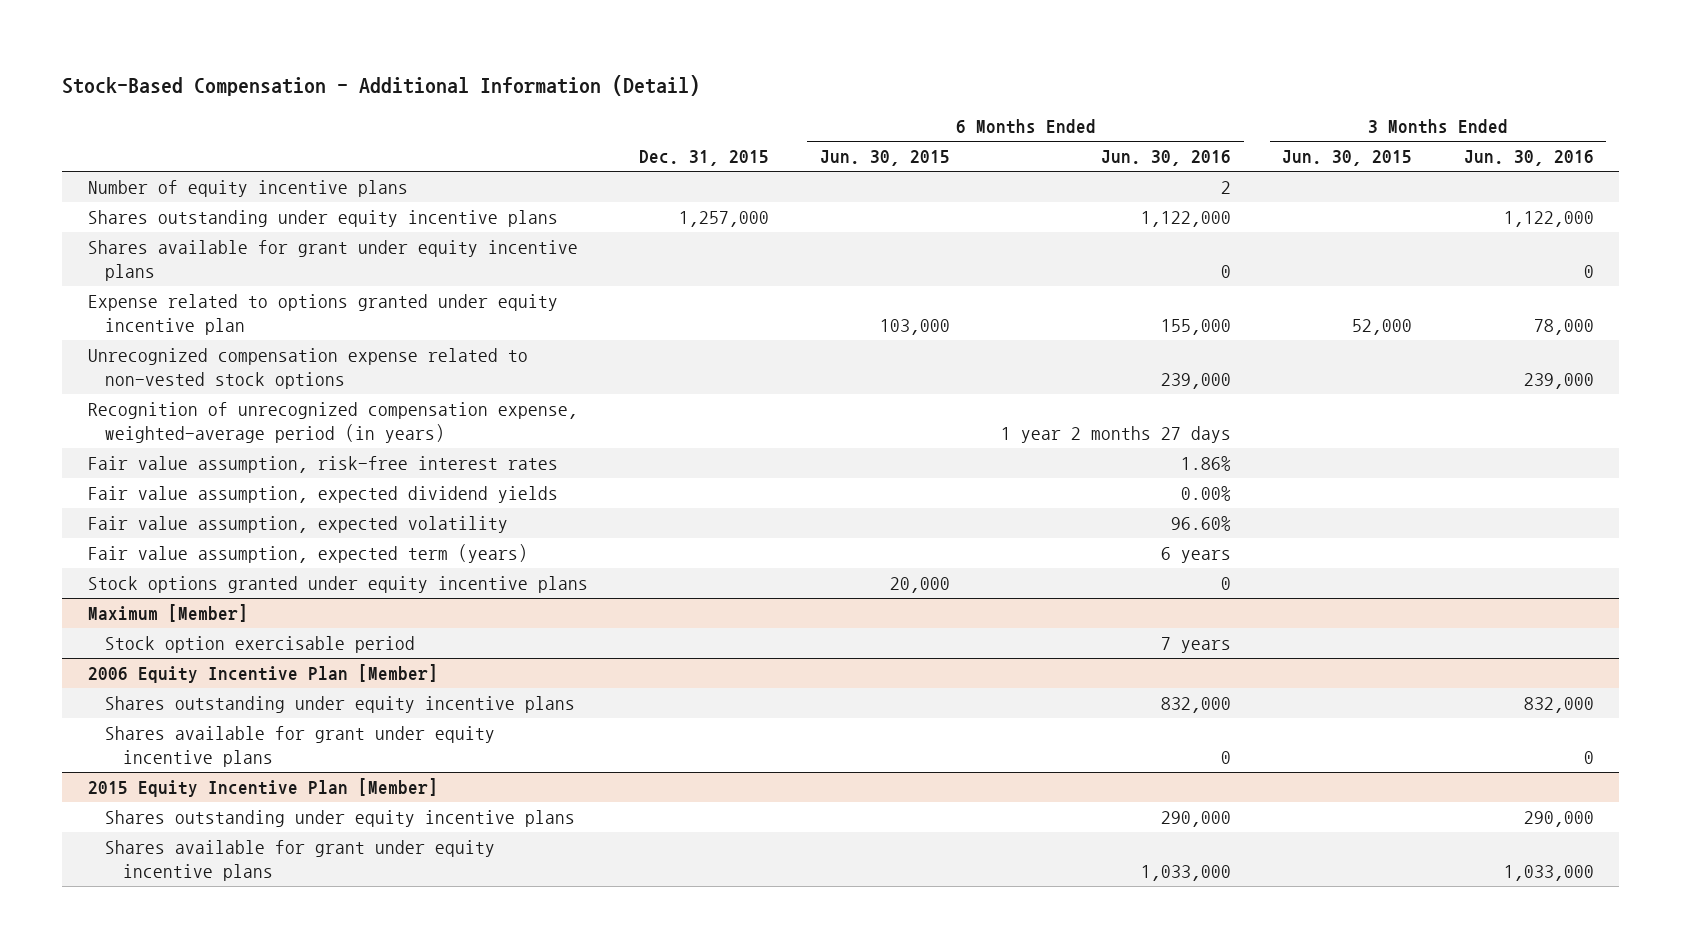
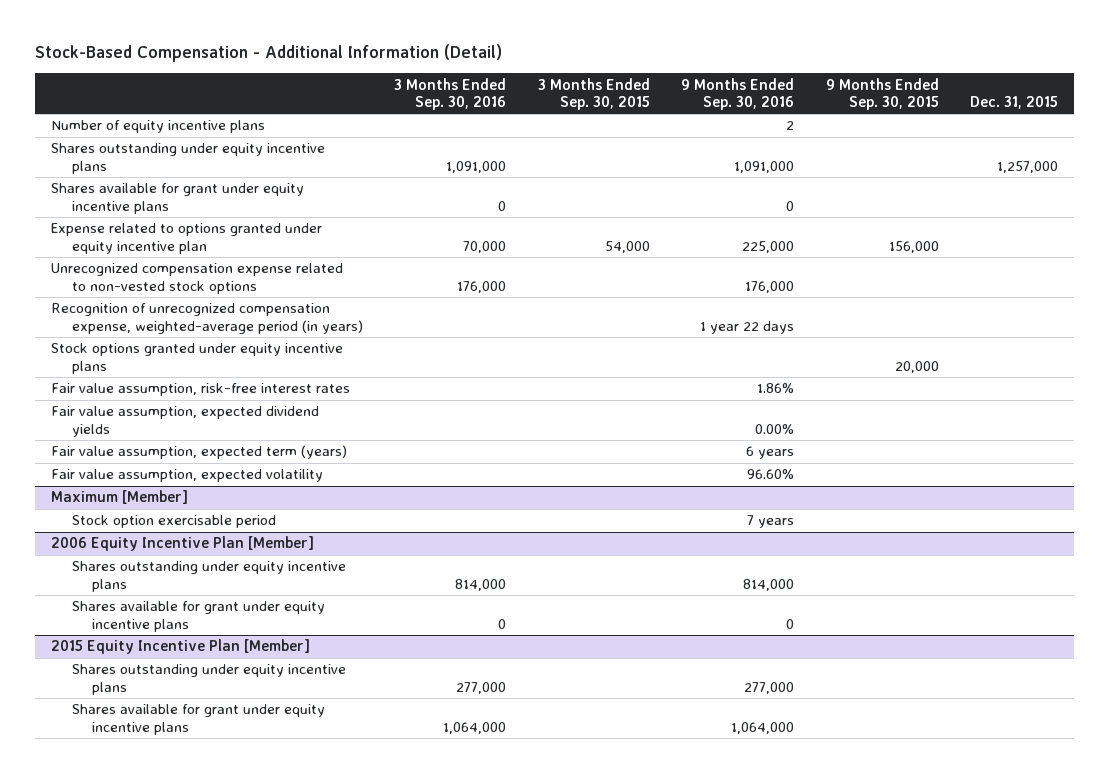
- | Dec. 31, 2015 | 6 Months Ended Jun. 30, 2015 | 6 Months Ended Jun. 30, 2016 | 3 Months Ended Jun. 30, 2015 | 3 Months Ended Jun. 30, 2016
+ | 3 Months Ended Sep. 30, 2016 | 3 Months Ended Sep. 30, 2015 | 9 Months Ended Sep. 30, 2016 | 9 Months Ended Sep. 30, 2015 | Dec. 31, 2015
moved up: Stock options granted under equity incentive plans | | | | 20,000 |
moved down: Fair value assumption, expected volatility | | | 96.60% | |

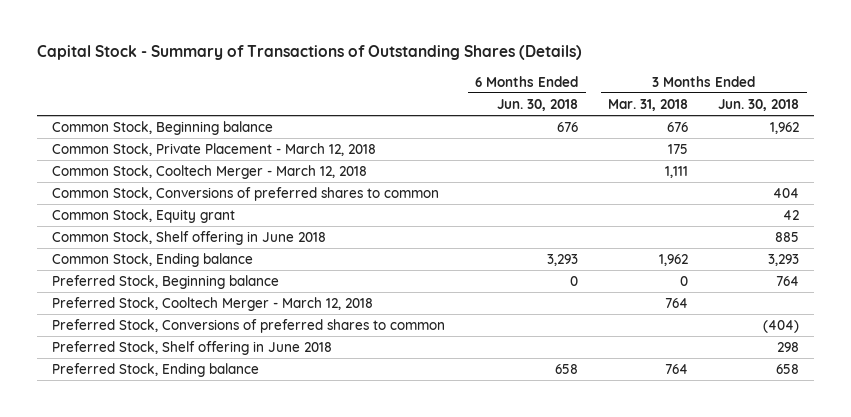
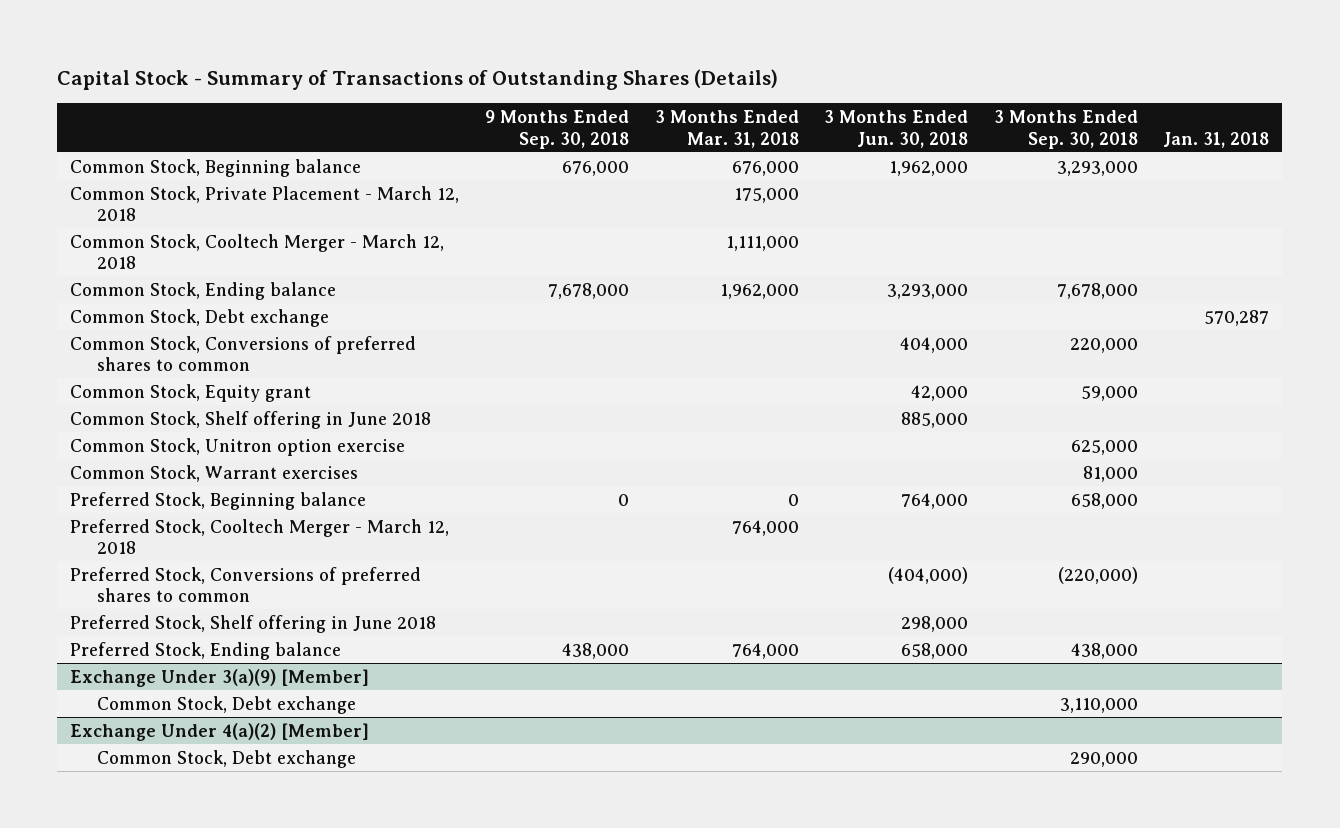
- | 6 Months Ended Jun. 30, 2018 | 3 Months Ended Mar. 31, 2018 | 3 Months Ended Jun. 30, 2018
+ | 9 Months Ended Sep. 30, 2018 | 3 Months Ended Mar. 31, 2018 | 3 Months Ended Jun. 30, 2018 | 3 Months Ended Sep. 30, 2018 | Jan. 31, 2018
- Common Stock, Beginning balance | 676 | 676 | 1,962
- Common Stock, Private Placement - March 12, 2018 | | 175 |
- Common Stock, Cooltech Merger - March 12, 2018 | | 1,111 |
- Common Stock, Conversions of preferred shares to common | | | 404
- Common Stock, Equity grant | | | 42
- Common Stock, Shelf offering in June 2018 | | | 885
- Common Stock, Ending balance | 3,293 | 1,962 | 3,293
- Preferred Stock, Beginning balance | 0 | 0 | 764
- Preferred Stock, Cooltech Merger - March 12, 2018 | | 764 |
- Preferred Stock, Conversions of preferred shares to common | | | (404)
- Preferred Stock, Shelf offering in June 2018 | | | 298
- Preferred Stock, Ending balance | 658 | 764 | 658
+ Common Stock, Beginning balance | 676,000 | 676,000 | 1,962,000 | 3,293,000 |
+ Common Stock, Private Placement - March 12, 2018 | | 175,000 | | |
+ Common Stock, Cooltech Merger - March 12, 2018 | | 1,111,000 | | |
+ Common Stock, Ending balance | 7,678,000 | 1,962,000 | 3,293,000 | 7,678,000 |
+ Common Stock, Debt exchange | | | | | 570,287
+ Common Stock, Conversions of preferred shares to common | | | 404,000 | 220,000 |
+ Common Stock, Equity grant | | | 42,000 | 59,000 |
+ Common Stock, Shelf offering in June 2018 | | | 885,000 | |
+ Common Stock, Unitron option exercise | | | | 625,000 |
+ Common Stock, Warrant exercises | | | | 81,000 |
+ Preferred Stock, Beginning balance | 0 | 0 | 764,000 | 658,000 |
+ Preferred Stock, Cooltech Merger - March 12, 2018 | | 764,000 | | |
+ Preferred Stock, Conversions of preferred shares to common | | | (404,000) | (220,000) |
+ Preferred Stock, Shelf offering in June 2018 | | | 298,000 | |
+ Preferred Stock, Ending balance | 438,000 | 764,000 | 658,000 | 438,000 |
+ Exchange Under 3(a)(9) [Member]
+ Common Stock, Debt exchange | | | | 3,110,000 |
+ Exchange Under 4(a)(2) [Member]
+ Common Stock, Debt exchange | | | | 290,000 |

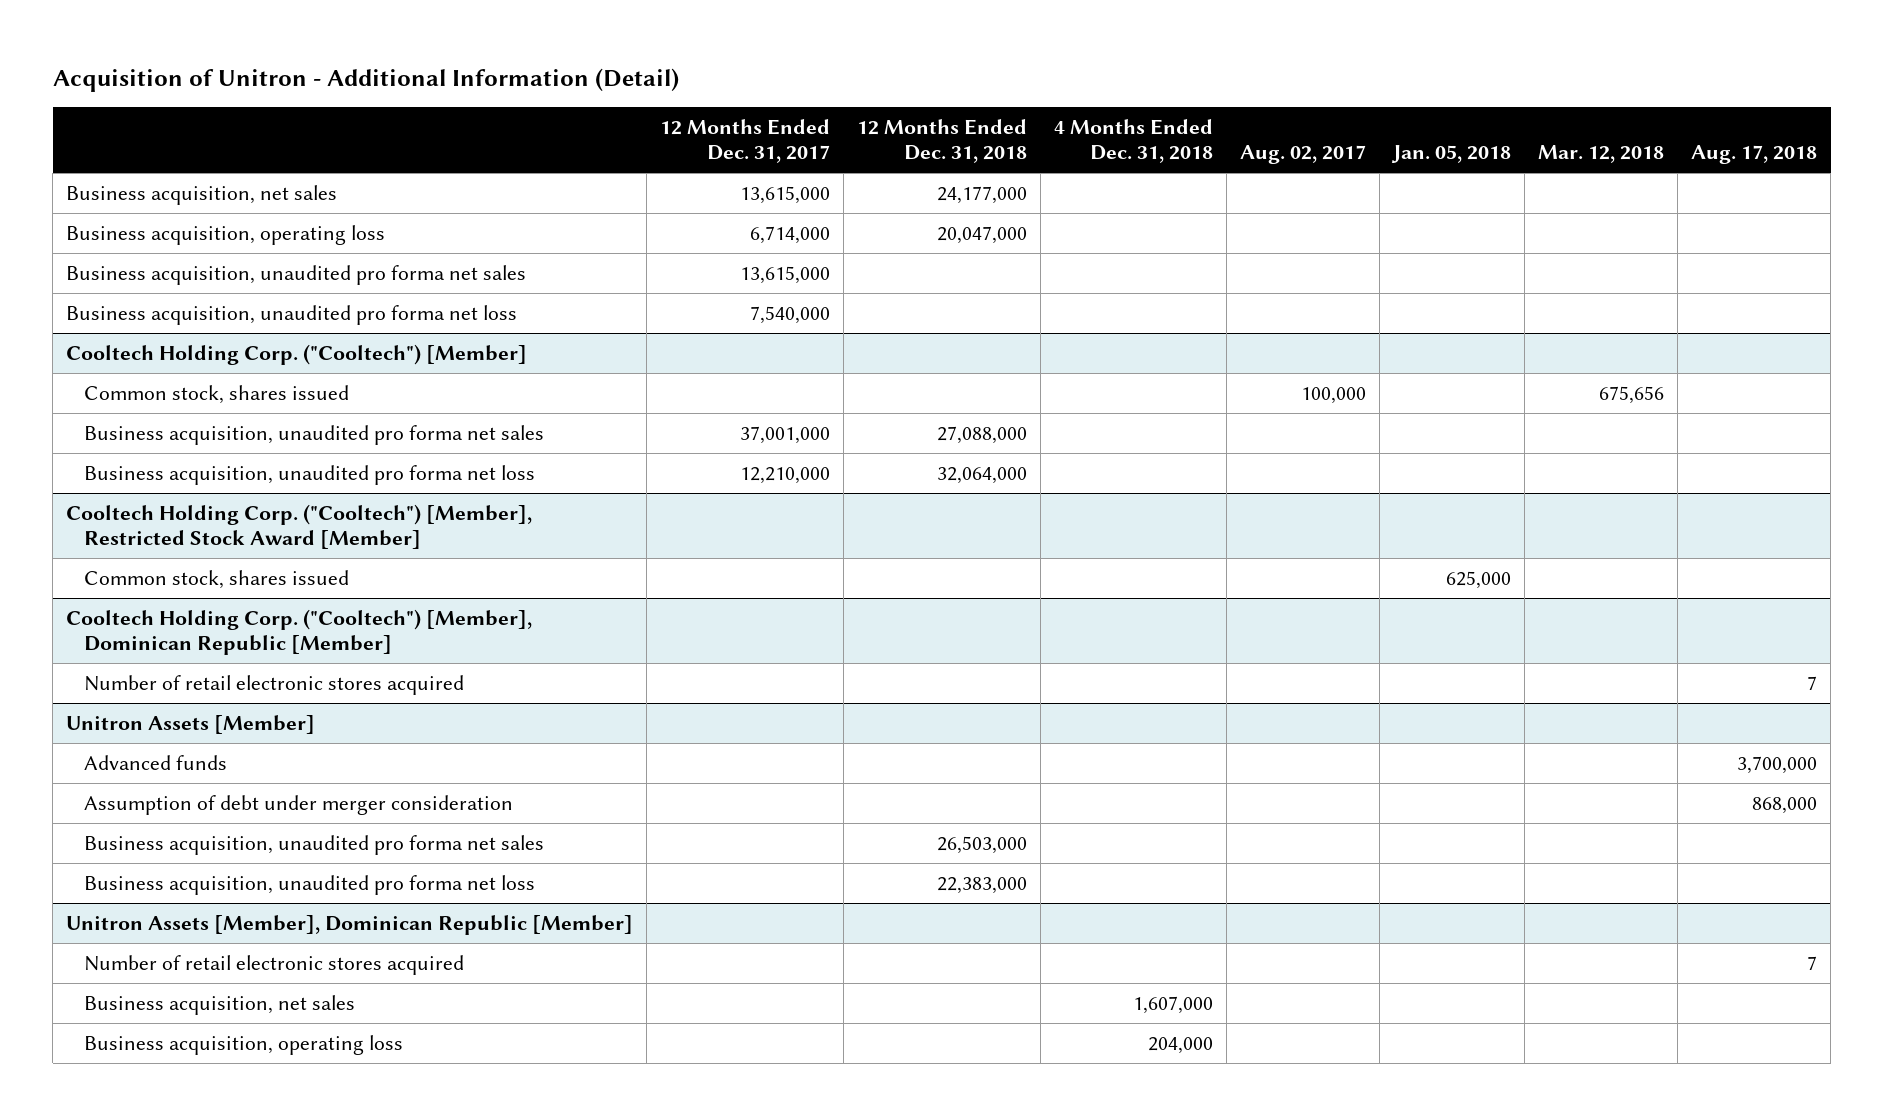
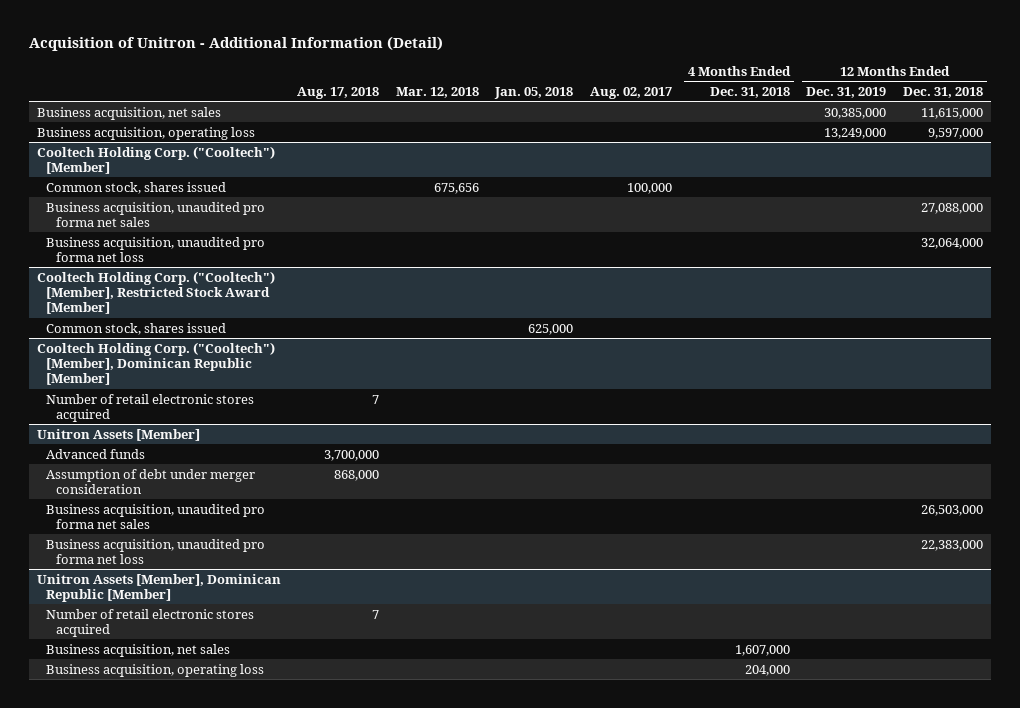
- | 12 Months Ended Dec. 31, 2017 | 12 Months Ended Dec. 31, 2018 | 4 Months Ended Dec. 31, 2018 | Aug. 02, 2017 | Jan. 05, 2018 | Mar. 12, 2018 | Aug. 17, 2018
+ | Aug. 17, 2018 | Mar. 12, 2018 | Jan. 05, 2018 | Aug. 02, 2017 | 4 Months Ended Dec. 31, 2018 | 12 Months Ended Dec. 31, 2019 | 12 Months Ended Dec. 31, 2018
- Business acquisition, net sales | 13,615,000 | 24,177,000 | | | | |
- Business acquisition, operating loss | 6,714,000 | 20,047,000 | | | | |
- Business acquisition, unaudited pro forma net sales | 13,615,000 | | | | | |
- Business acquisition, unaudited pro forma net loss | 7,540,000 | | | | | |
+ Business acquisition, net sales | | | | | | 30,385,000 | 11,615,000
+ Business acquisition, operating loss | | | | | | 13,249,000 | 9,597,000

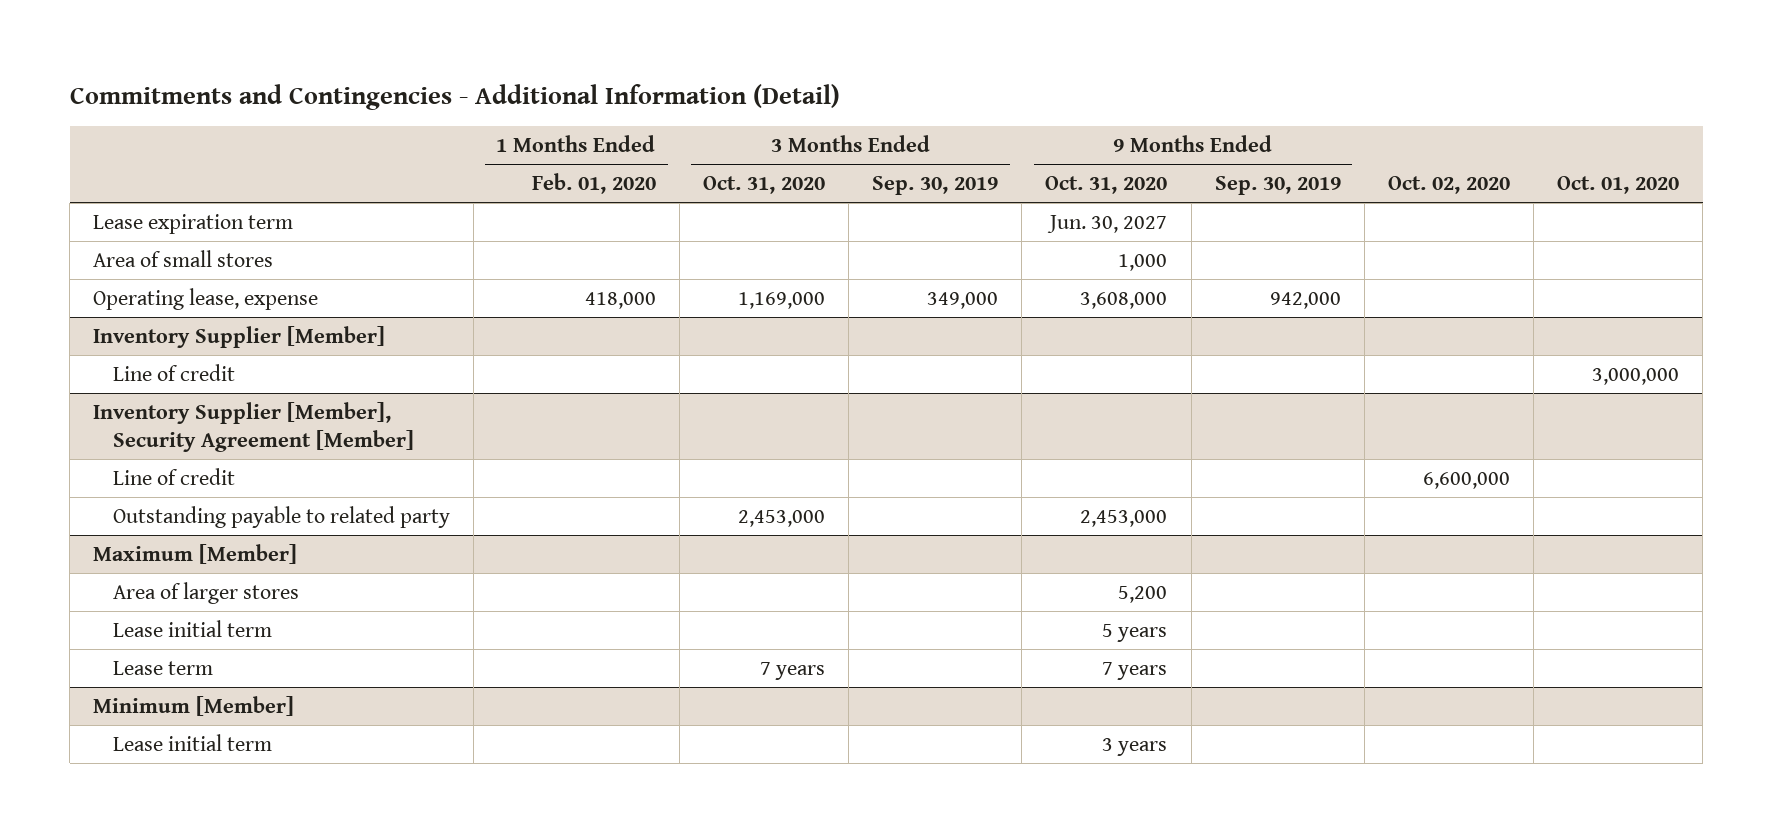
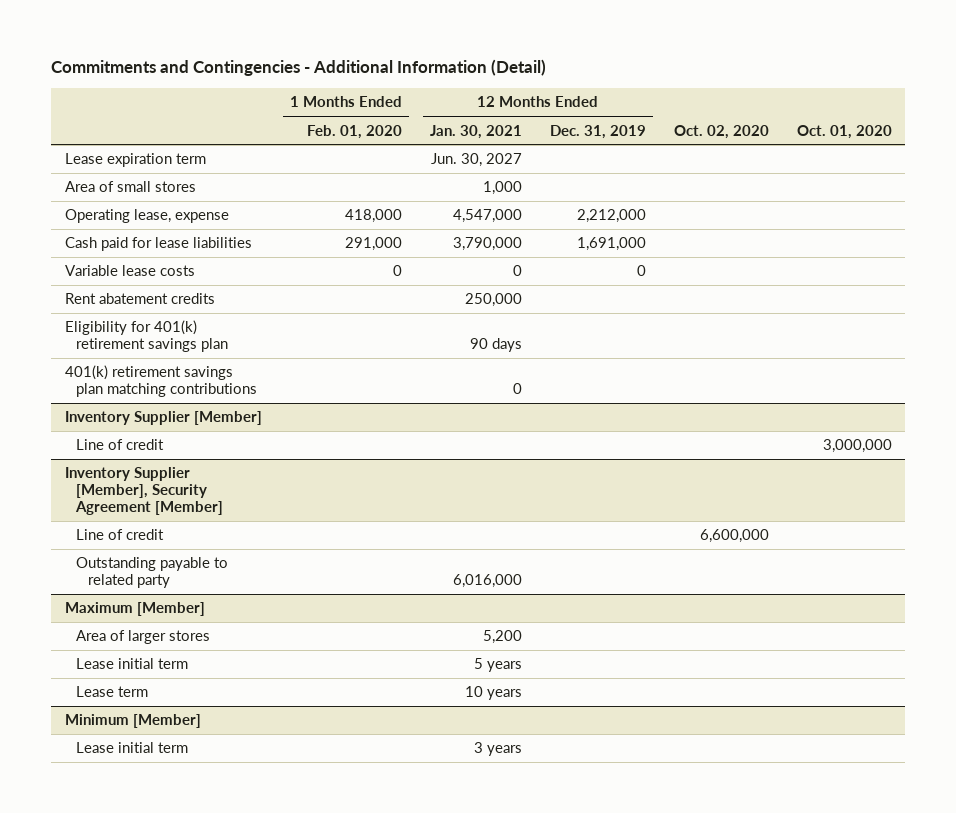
- | 1 Months Ended Feb. 01, 2020 | 3 Months Ended Oct. 31, 2020 | 3 Months Ended Sep. 30, 2019 | 9 Months Ended Oct. 31, 2020 | 9 Months Ended Sep. 30, 2019 | Oct. 02, 2020 | Oct. 01, 2020
+ | 1 Months Ended Feb. 01, 2020 | 12 Months Ended Jan. 30, 2021 | 12 Months Ended Dec. 31, 2019 | Oct. 02, 2020 | Oct. 01, 2020
+ Cash paid for lease liabilities | 291,000 | 3,790,000 | 1,691,000 | |
+ Variable lease costs | 0 | 0 | 0 | |
+ Rent abatement credits | | 250,000 | | |
+ Eligibility for 401(k) retirement savings plan | | 90 days | | |
+ 401(k) retirement savings plan matching contributions | | 0 | | |

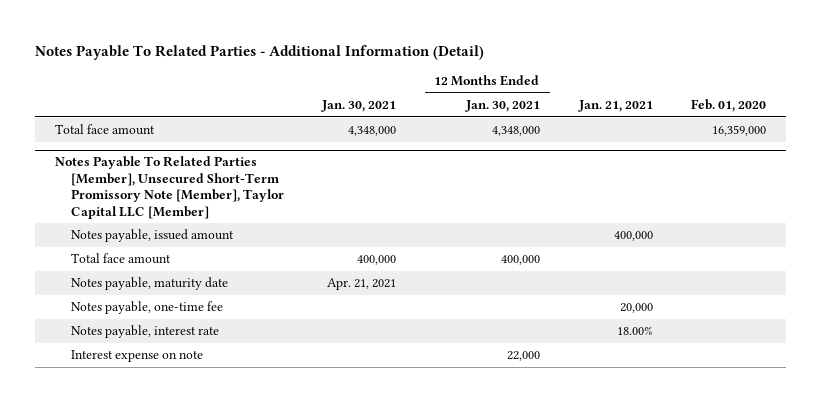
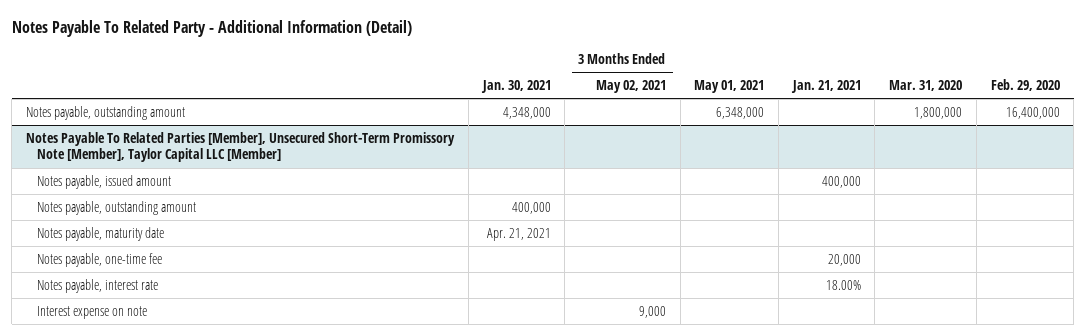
- Notes Payable To Related Parties - Additional Information (Detail)
+ Notes Payable To Related Party - Additional Information (Detail)
- | Jan. 30, 2021 | 12 Months Ended Jan. 30, 2021 | Jan. 21, 2021 | Feb. 01, 2020
+ | Jan. 30, 2021 | 3 Months Ended May 02, 2021 | May 01, 2021 | Jan. 21, 2021 | Mar. 31, 2020 | Feb. 29, 2020
- Total face amount | 4,348,000 | 4,348,000 | | 16,359,000
+ Notes payable, outstanding amount | 4,348,000 | | 6,348,000 | | 1,800,000 | 16,400,000
@ Notes Payable To Related Parties [Member], Unsecured Short-Term Promissory Note [Member], Taylor Capital LLC [Member]
- Total face amount | 400,000 | 400,000 | |
+ Notes payable, outstanding amount | 400,000 | | | | |

